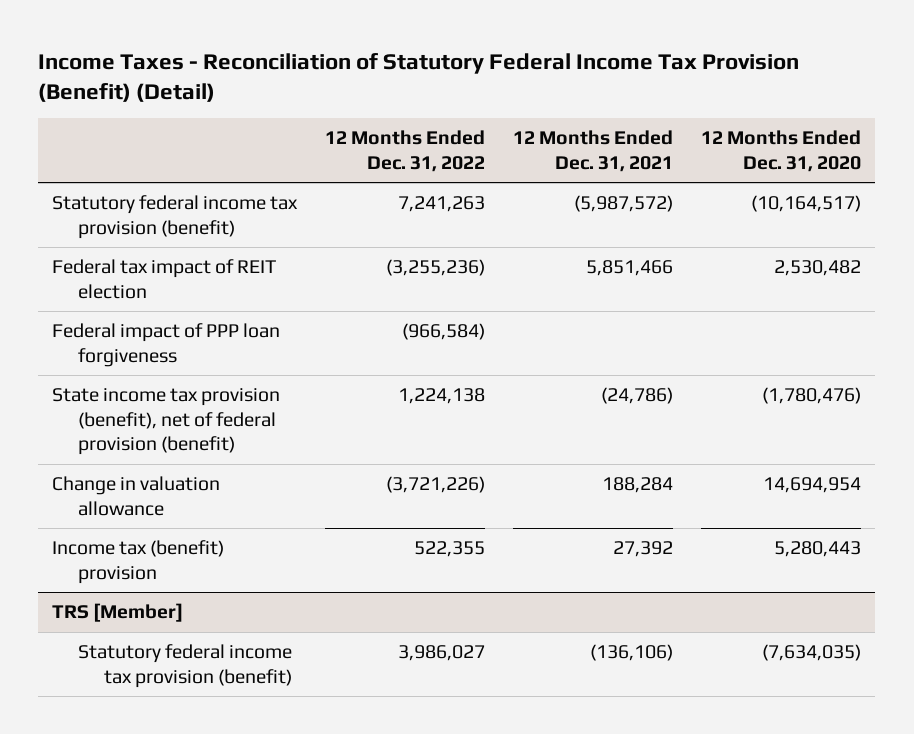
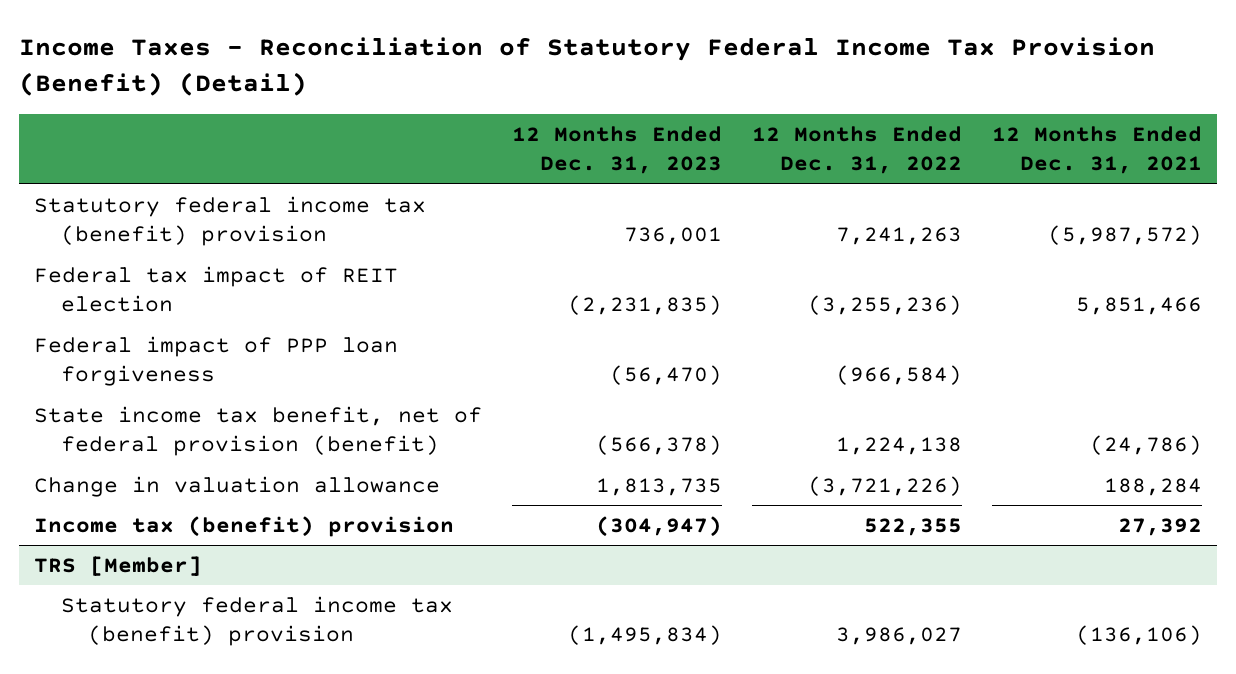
- | 12 Months Ended Dec. 31, 2022 | 12 Months Ended Dec. 31, 2021 | 12 Months Ended Dec. 31, 2020
+ | 12 Months Ended Dec. 31, 2023 | 12 Months Ended Dec. 31, 2022 | 12 Months Ended Dec. 31, 2021
- Statutory federal income tax provision (benefit) | 7,241,263 | (5,987,572) | (10,164,517)
+ Statutory federal income tax (benefit) provision | 736,001 | 7,241,263 | (5,987,572)
- State income tax provision (benefit), net of federal provision (benefit) | 1,224,138 | (24,786) | (1,780,476)
+ State income tax benefit, net of federal provision (benefit) | (566,378) | 1,224,138 | (24,786)
@ TRS [Member]
- Statutory federal income tax provision (benefit) | 3,986,027 | (136,106) | (7,634,035)
+ Statutory federal income tax (benefit) provision | (1,495,834) | 3,986,027 | (136,106)

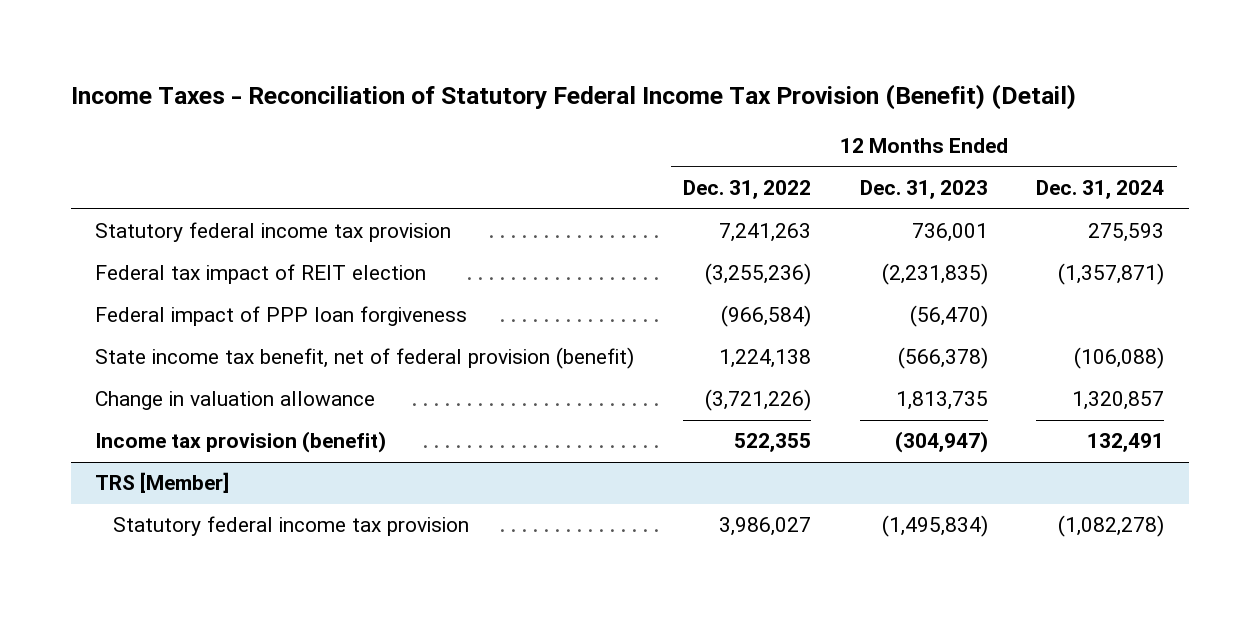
- | 12 Months Ended Dec. 31, 2023 | 12 Months Ended Dec. 31, 2022 | 12 Months Ended Dec. 31, 2021
+ | 12 Months Ended Dec. 31, 2022 | 12 Months Ended Dec. 31, 2023 | 12 Months Ended Dec. 31, 2024
- Statutory federal income tax (benefit) provision | 736,001 | 7,241,263 | (5,987,572)
+ Statutory federal income tax provision | 7,241,263 | 736,001 | 275,593
- Income tax (benefit) provision | (304,947) | 522,355 | 27,392
+ Income tax provision (benefit) | 522,355 | (304,947) | 132,491
@ TRS [Member]
- Statutory federal income tax (benefit) provision | (1,495,834) | 3,986,027 | (136,106)
+ Statutory federal income tax provision | 3,986,027 | (1,495,834) | (1,082,278)

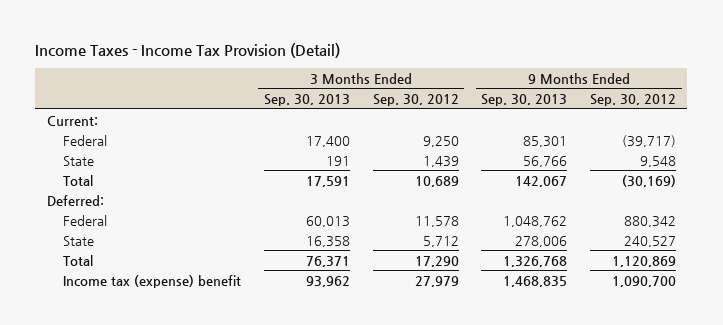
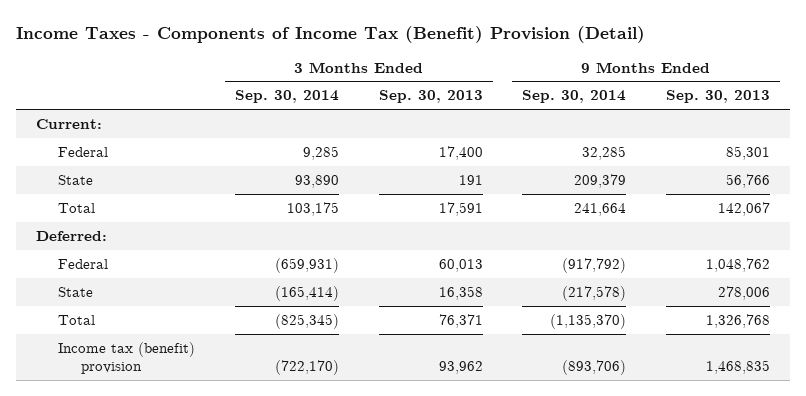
- Income Taxes - Income Tax Provision (Detail)
+ Income Taxes - Components of Income Tax (Benefit) Provision (Detail)
- | 3 Months Ended Sep. 30, 2013 | 3 Months Ended Sep. 30, 2012 | 9 Months Ended Sep. 30, 2013 | 9 Months Ended Sep. 30, 2012
+ | 3 Months Ended Sep. 30, 2014 | 3 Months Ended Sep. 30, 2013 | 9 Months Ended Sep. 30, 2014 | 9 Months Ended Sep. 30, 2013
- Income tax (expense) benefit | 93,962 | 27,979 | 1,468,835 | 1,090,700
+ Income tax (benefit) provision | (722,170) | 93,962 | (893,706) | 1,468,835

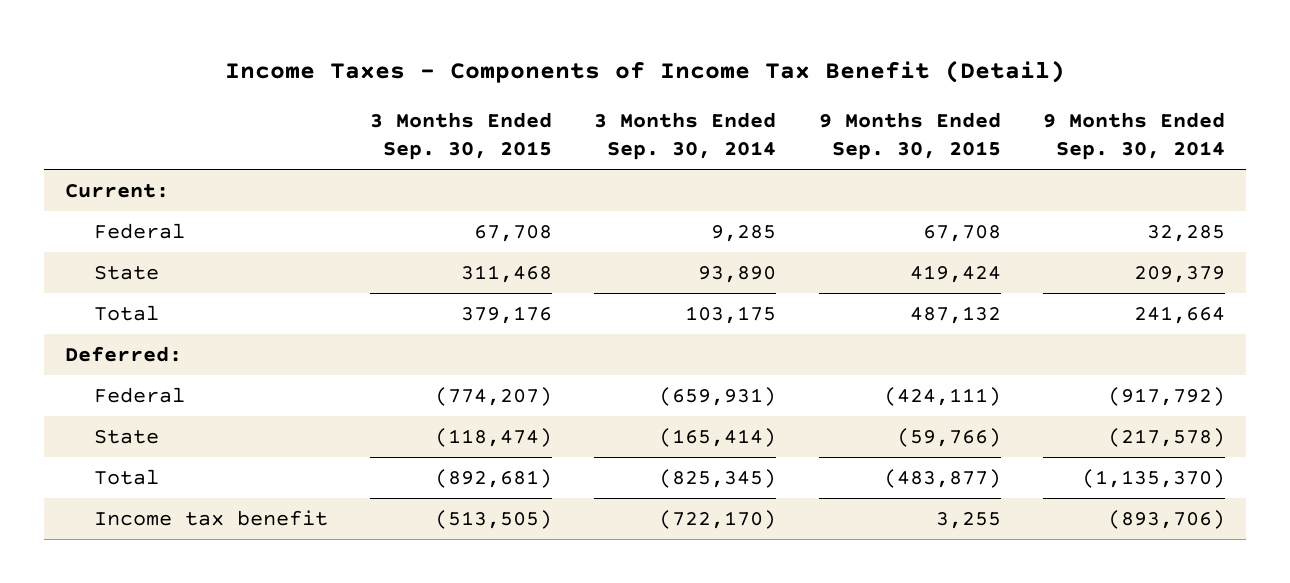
- Income Taxes - Components of Income Tax (Benefit) Provision (Detail)
+ Income Taxes - Components of Income Tax Benefit (Detail)
- | 3 Months Ended Sep. 30, 2014 | 3 Months Ended Sep. 30, 2013 | 9 Months Ended Sep. 30, 2014 | 9 Months Ended Sep. 30, 2013
+ | 3 Months Ended Sep. 30, 2015 | 3 Months Ended Sep. 30, 2014 | 9 Months Ended Sep. 30, 2015 | 9 Months Ended Sep. 30, 2014
- Income tax (benefit) provision | (722,170) | 93,962 | (893,706) | 1,468,835
+ Income tax benefit | (513,505) | (722,170) | 3,255 | (893,706)

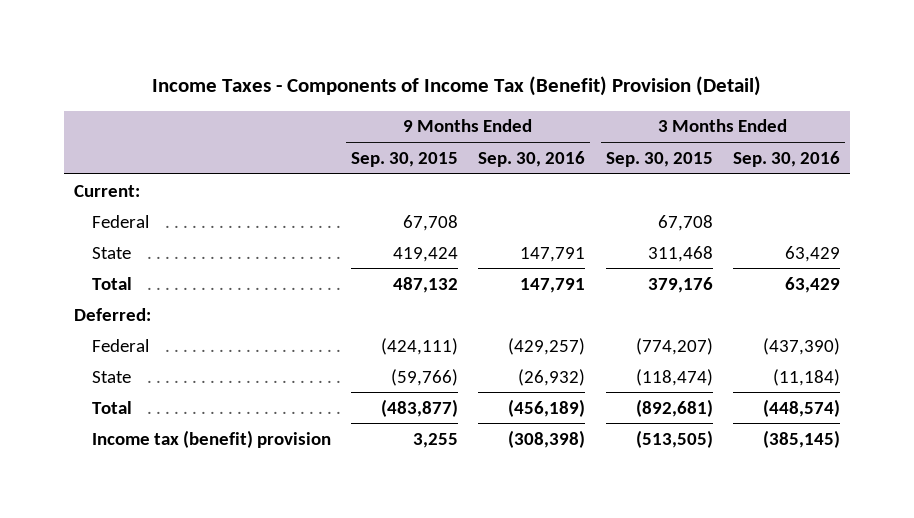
- Income Taxes - Components of Income Tax Benefit (Detail)
+ Income Taxes - Components of Income Tax (Benefit) Provision (Detail)
- | 3 Months Ended Sep. 30, 2015 | 3 Months Ended Sep. 30, 2014 | 9 Months Ended Sep. 30, 2015 | 9 Months Ended Sep. 30, 2014
+ | 9 Months Ended Sep. 30, 2015 | 9 Months Ended Sep. 30, 2016 | 3 Months Ended Sep. 30, 2015 | 3 Months Ended Sep. 30, 2016
- Income tax benefit | (513,505) | (722,170) | 3,255 | (893,706)
+ Income tax (benefit) provision | 3,255 | (308,398) | (513,505) | (385,145)

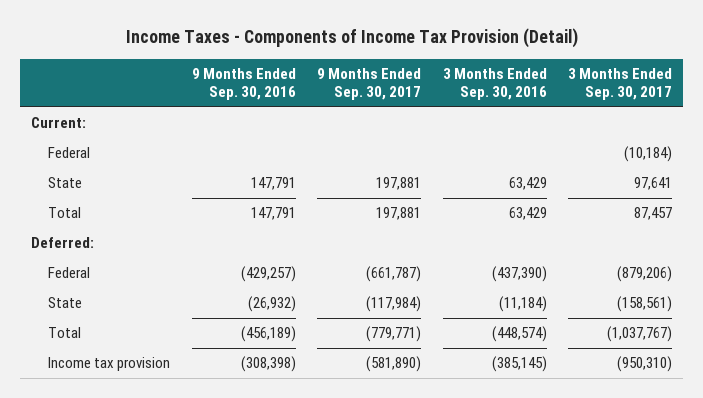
- Income Taxes - Components of Income Tax (Benefit) Provision (Detail)
+ Income Taxes - Components of Income Tax Provision (Detail)
- | 9 Months Ended Sep. 30, 2015 | 9 Months Ended Sep. 30, 2016 | 3 Months Ended Sep. 30, 2015 | 3 Months Ended Sep. 30, 2016
+ | 9 Months Ended Sep. 30, 2016 | 9 Months Ended Sep. 30, 2017 | 3 Months Ended Sep. 30, 2016 | 3 Months Ended Sep. 30, 2017
- Income tax (benefit) provision | 3,255 | (308,398) | (513,505) | (385,145)
+ Income tax provision | (308,398) | (581,890) | (385,145) | (950,310)

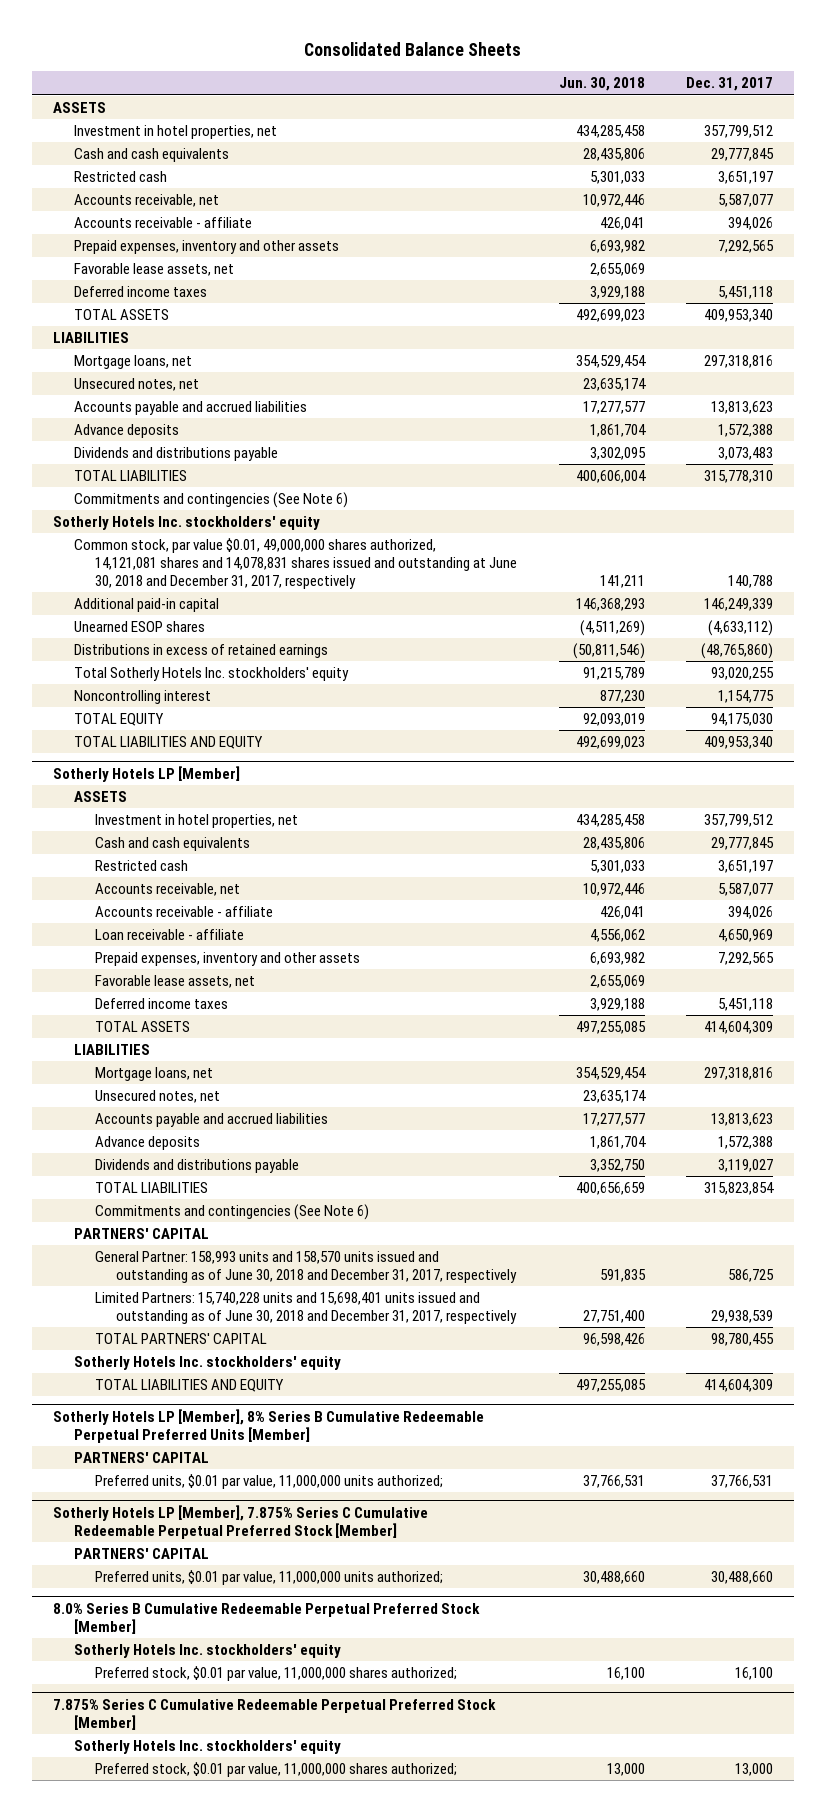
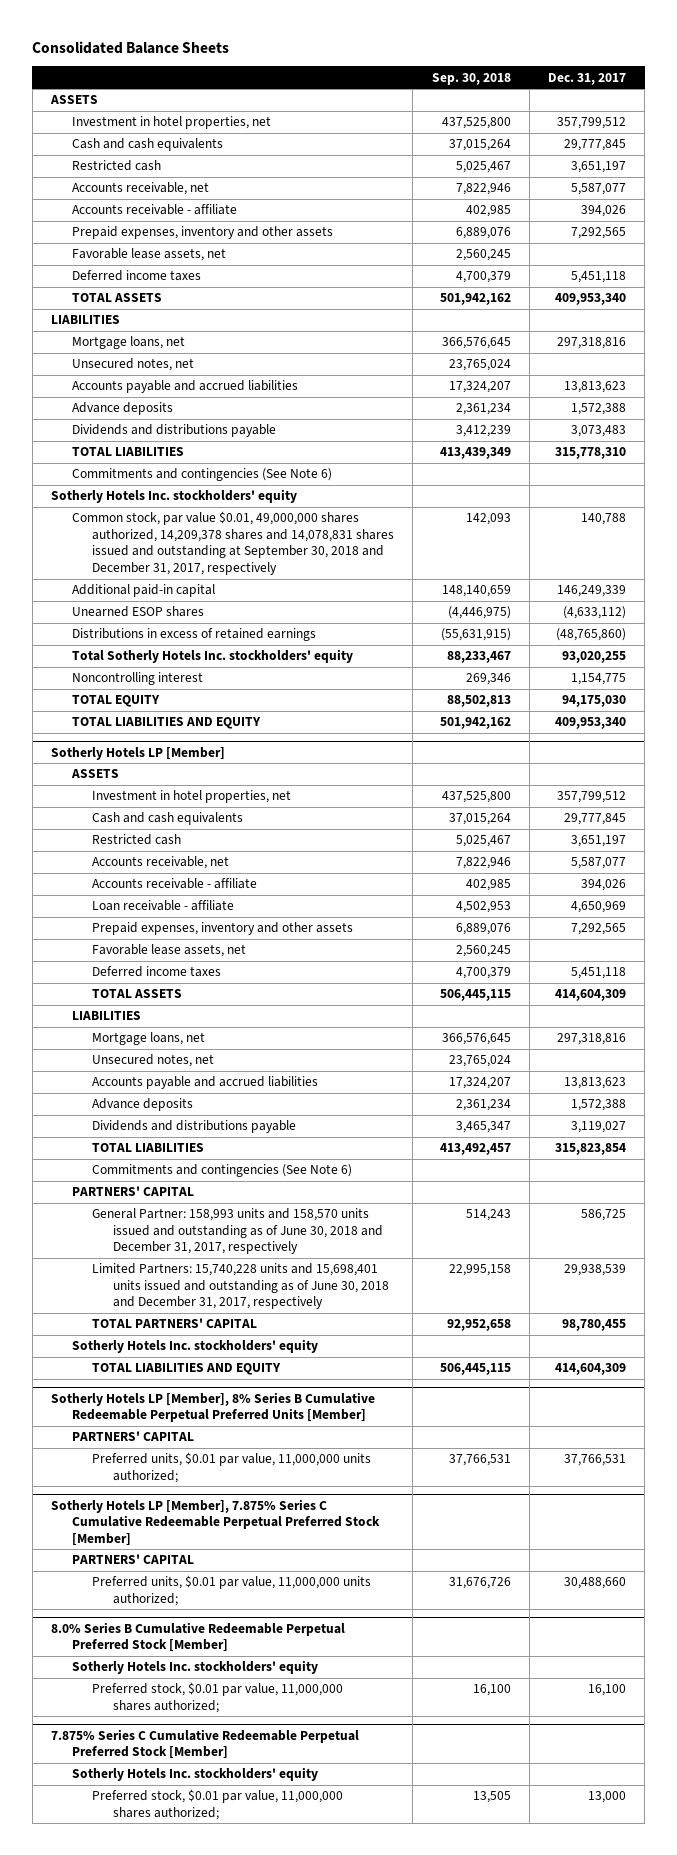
- | Jun. 30, 2018 | Dec. 31, 2017
+ | Sep. 30, 2018 | Dec. 31, 2017
- Common stock, par value $0.01, 49,000,000 shares authorized, 14,121,081 shares and 14,078,831 shares issued and outstanding at June 30, 2018 and December 31, 2017, respectively | 141,211 | 140,788
+ Common stock, par value $0.01, 49,000,000 shares authorized, 14,209,378 shares and 14,078,831 shares issued and outstanding at September 30, 2018 and December 31, 2017, respectively | 142,093 | 140,788

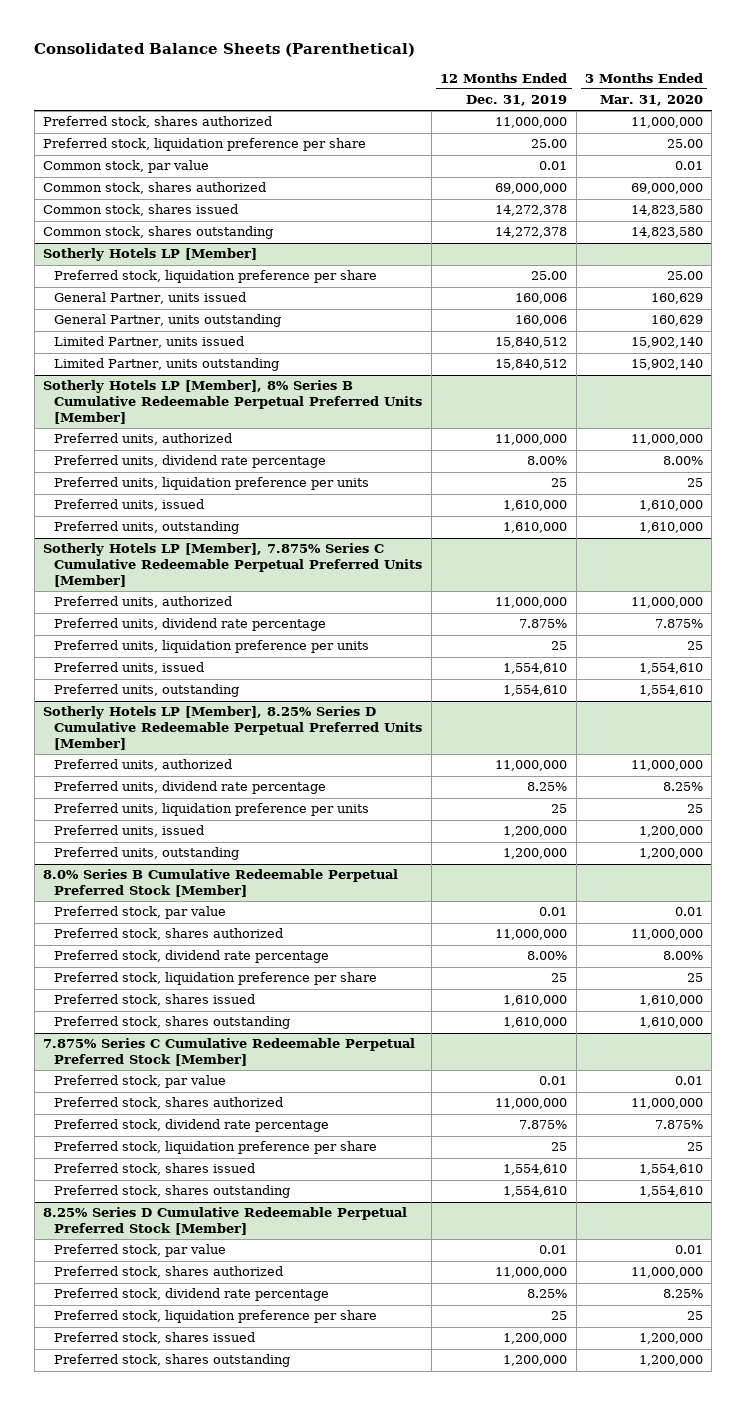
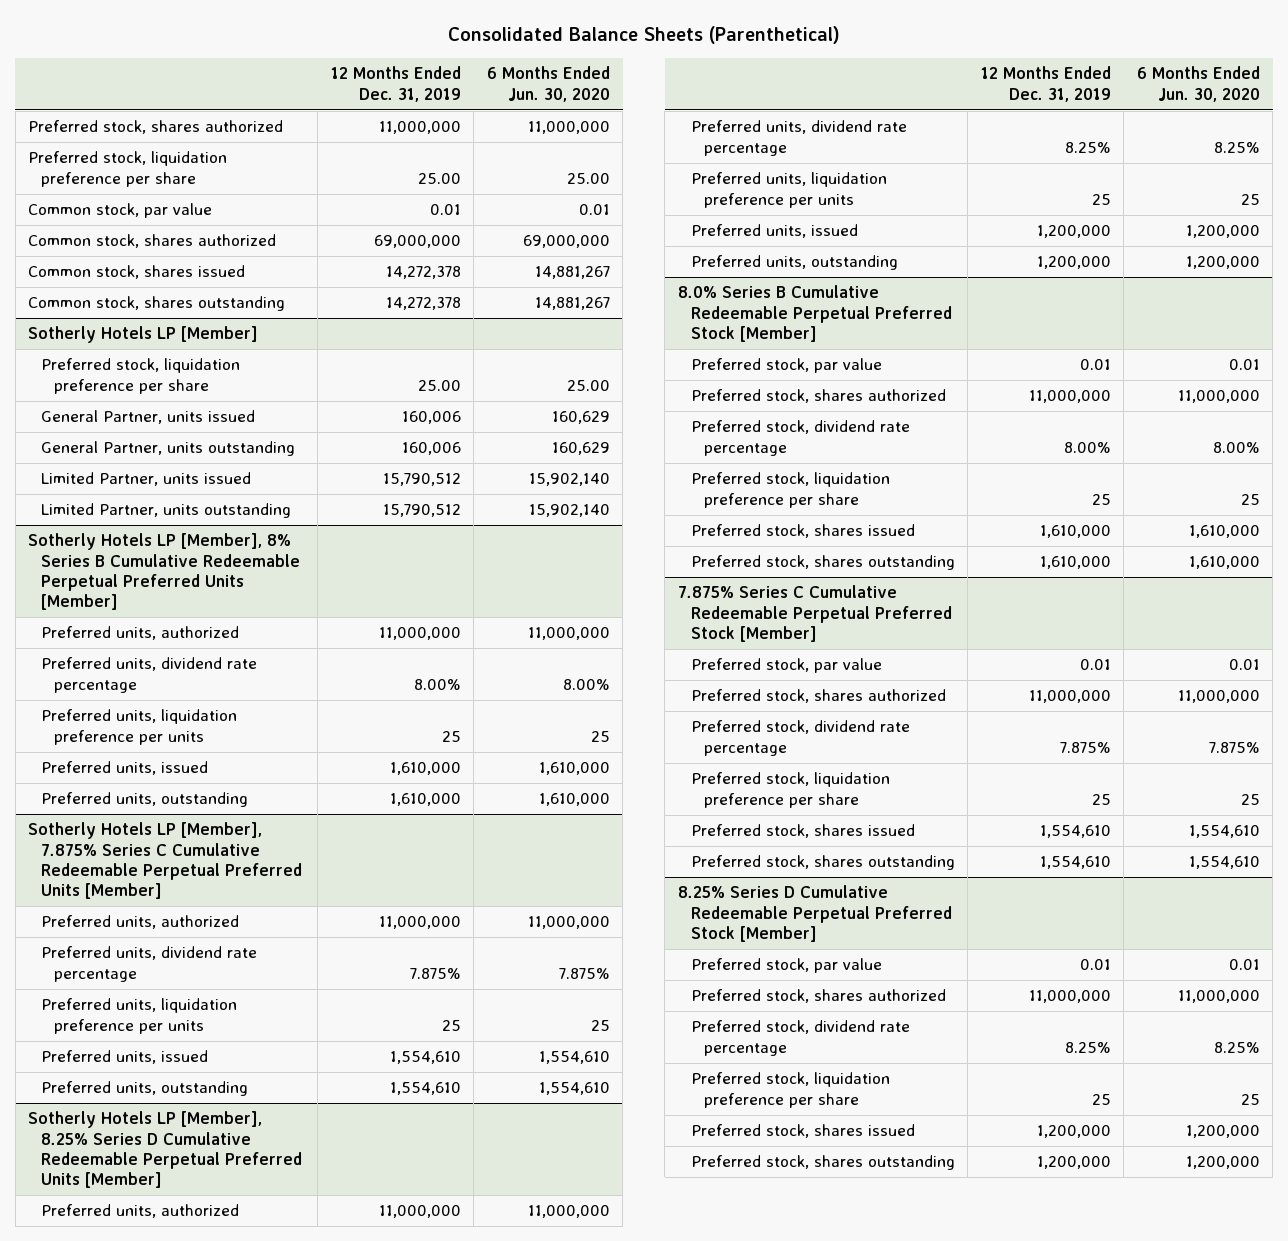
- | 12 Months Ended Dec. 31, 2019 | 3 Months Ended Mar. 31, 2020
+ | 12 Months Ended Dec. 31, 2019 | 6 Months Ended Jun. 30, 2020
@ Sotherly Hotels LP [Member]
- Limited Partner, units issued | 15,840,512 | 15,902,140
- Limited Partner, units outstanding | 15,840,512 | 15,902,140
+ Limited Partner, units issued | 15,790,512 | 15,902,140
+ Limited Partner, units outstanding | 15,790,512 | 15,902,140

